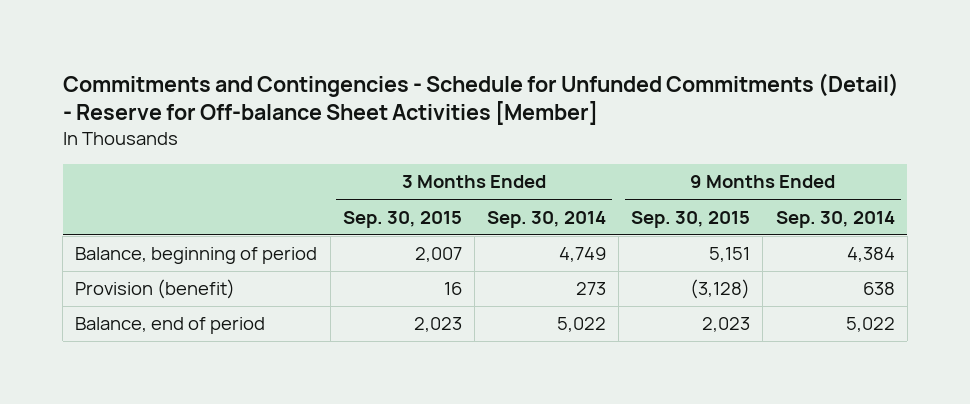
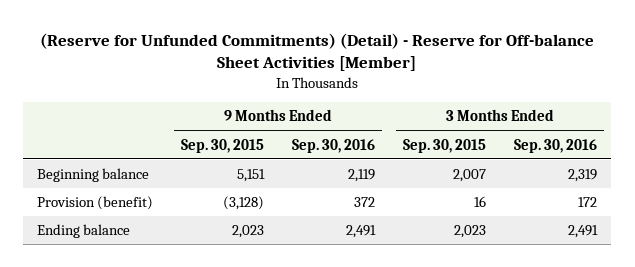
- Commitments and Contingencies - Schedule for Unfunded Commitments (Detail) - Reserve for Off-balance Sheet Activities [Member]
+ (Reserve for Unfunded Commitments) (Detail) - Reserve for Off-balance Sheet Activities [Member]
- | 3 Months Ended Sep. 30, 2015 | 3 Months Ended Sep. 30, 2014 | 9 Months Ended Sep. 30, 2015 | 9 Months Ended Sep. 30, 2014
+ | 9 Months Ended Sep. 30, 2015 | 9 Months Ended Sep. 30, 2016 | 3 Months Ended Sep. 30, 2015 | 3 Months Ended Sep. 30, 2016
- Balance, beginning of period | 2,007 | 4,749 | 5,151 | 4,384
+ Beginning balance | 5,151 | 2,119 | 2,007 | 2,319
- Balance, end of period | 2,023 | 5,022 | 2,023 | 5,022
+ Ending balance | 2,023 | 2,491 | 2,023 | 2,491

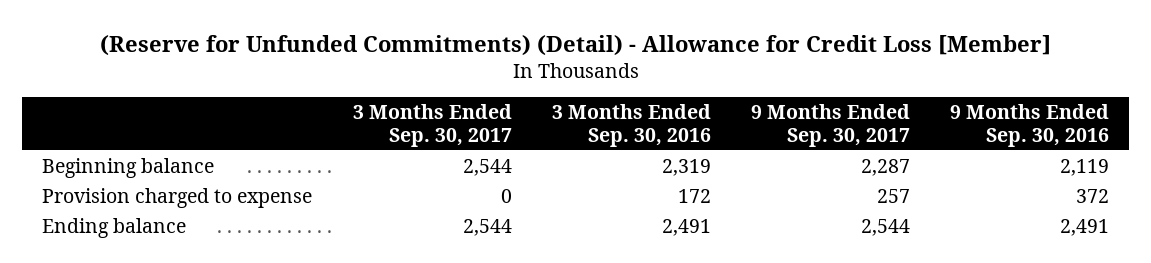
- (Reserve for Unfunded Commitments) (Detail) - Reserve for Off-balance Sheet Activities [Member]
+ (Reserve for Unfunded Commitments) (Detail) - Allowance for Credit Loss [Member]
- | 9 Months Ended Sep. 30, 2015 | 9 Months Ended Sep. 30, 2016 | 3 Months Ended Sep. 30, 2015 | 3 Months Ended Sep. 30, 2016
+ | 3 Months Ended Sep. 30, 2017 | 3 Months Ended Sep. 30, 2016 | 9 Months Ended Sep. 30, 2017 | 9 Months Ended Sep. 30, 2016
- Provision (benefit) | (3,128) | 372 | 16 | 172
+ Provision charged to expense | 0 | 172 | 257 | 372

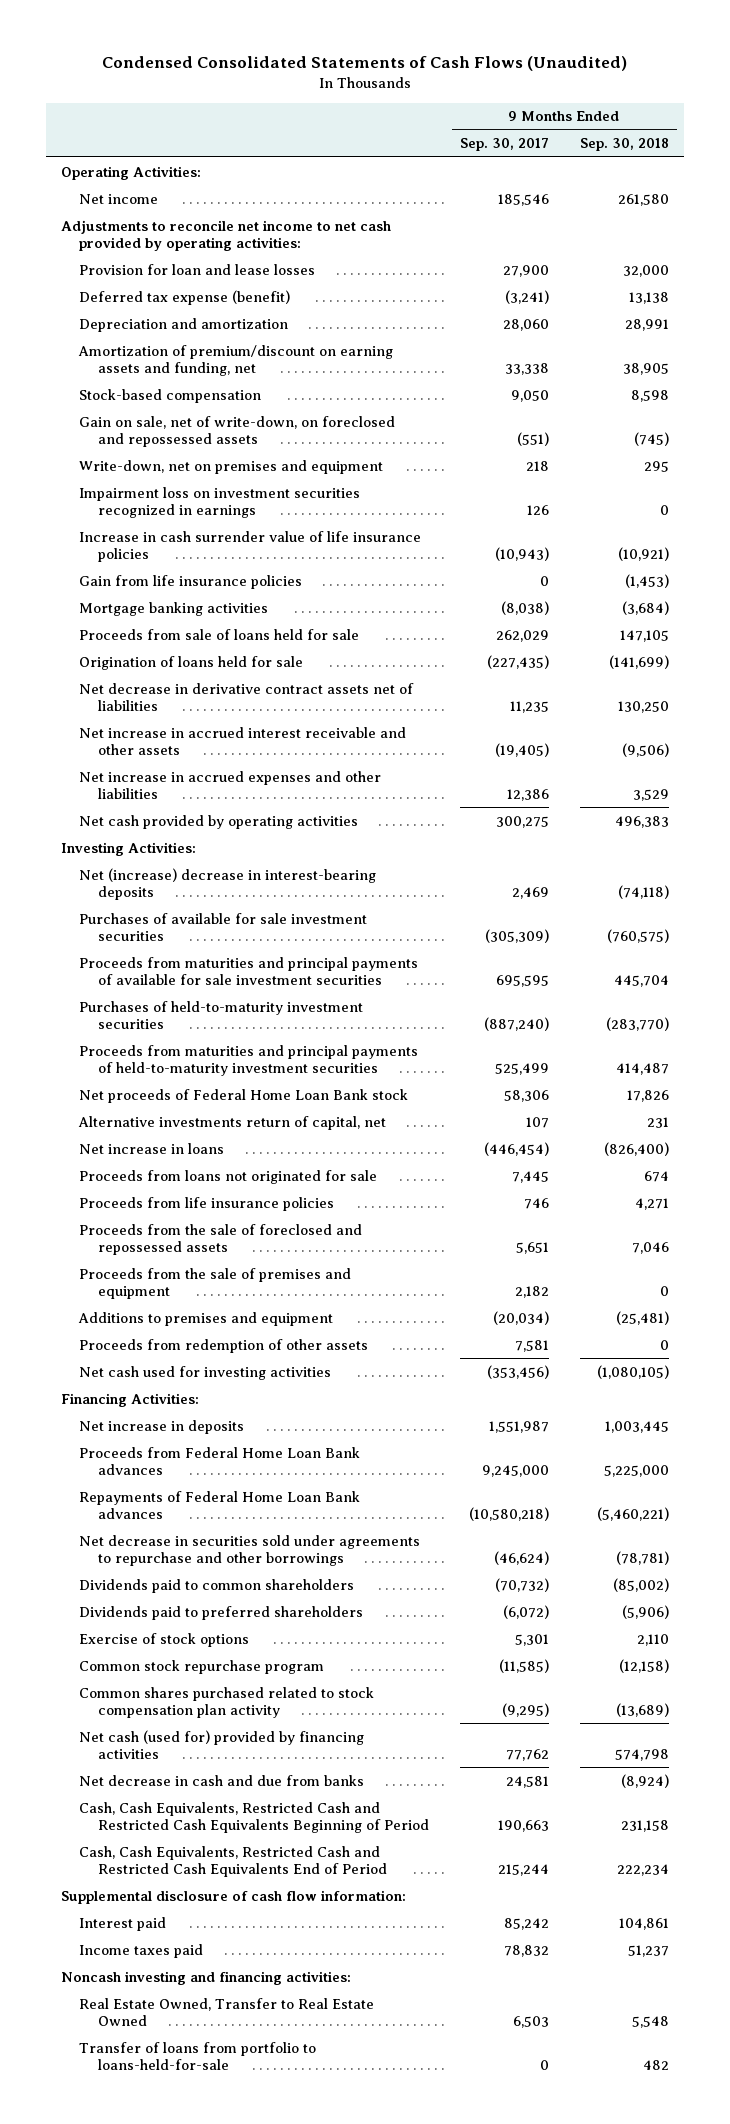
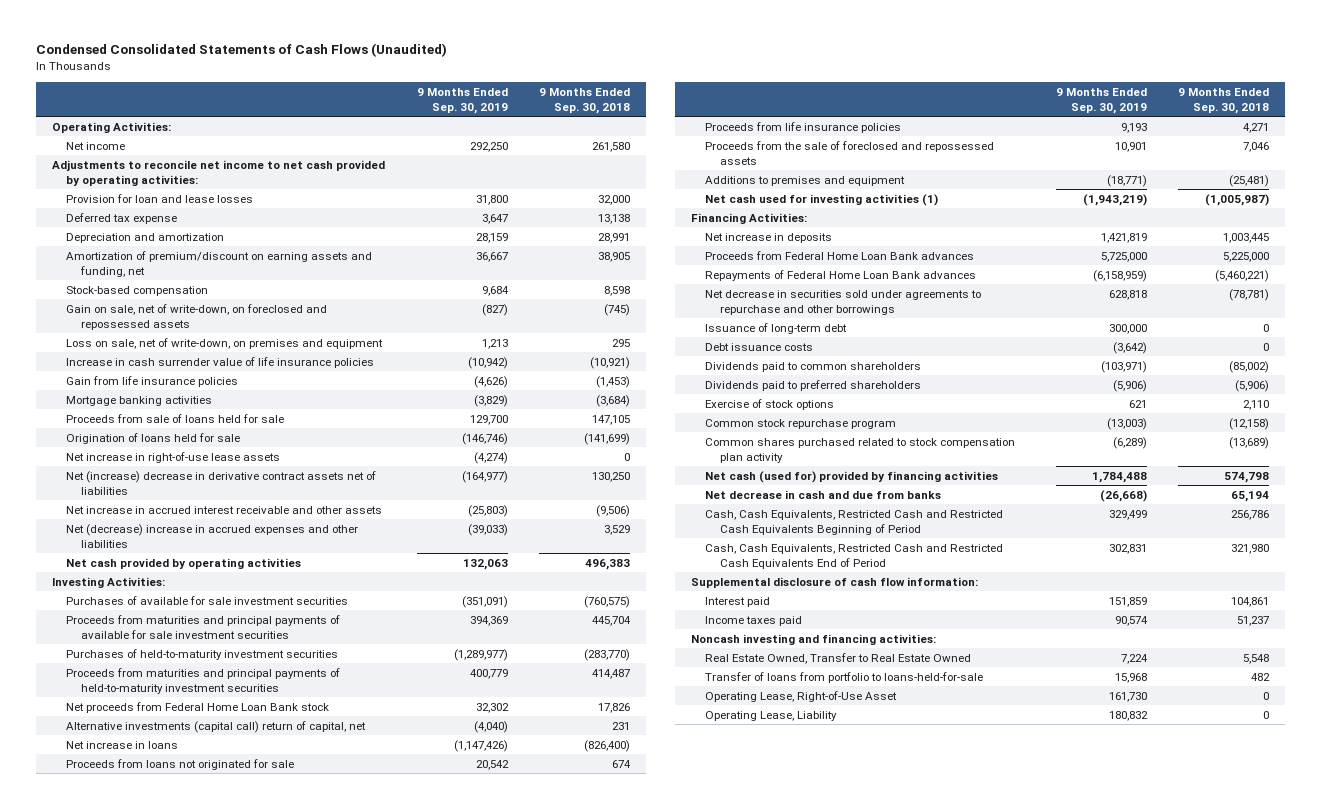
- | 9 Months Ended Sep. 30, 2017 | 9 Months Ended Sep. 30, 2018
+ | 9 Months Ended Sep. 30, 2019 | 9 Months Ended Sep. 30, 2018
- Deferred tax expense (benefit) | (3,241) | 13,138
+ Deferred tax expense | 3,647 | 13,138
- Write-down, net on premises and equipment | 218 | 295
- Impairment loss on investment securities recognized in earnings | 126 | 0
+ Loss on sale, net of write-down, on premises and equipment | 1,213 | 295
- Net decrease in derivative contract assets net of liabilities | 11,235 | 130,250
+ Net increase in right-of-use lease assets | (4,274) | 0
+ Net (increase) decrease in derivative contract assets net of liabilities | (164,977) | 130,250
- Net increase in accrued expenses and other liabilities | 12,386 | 3,529
+ Net (decrease) increase in accrued expenses and other liabilities | (39,033) | 3,529
- Net (increase) decrease in interest-bearing deposits | 2,469 | (74,118)
- Net proceeds of Federal Home Loan Bank stock | 58,306 | 17,826
- Alternative investments return of capital, net | 107 | 231
+ Net proceeds from Federal Home Loan Bank stock | 32,302 | 17,826
+ Alternative investments (capital call) return of capital, net | (4,040) | 231
- Proceeds from the sale of premises and equipment | 2,182 | 0
- Proceeds from redemption of other assets | 7,581 | 0
- Net cash used for investing activities | (353,456) | (1,080,105)
+ Net cash used for investing activities (1) | (1,943,219) | (1,005,987)
+ Issuance of long-term debt | 300,000 | 0
+ Debt issuance costs | (3,642) | 0
- Net decrease in cash and due from banks | 24,581 | (8,924)
- Cash, Cash Equivalents, Restricted Cash and Restricted Cash Equivalents Beginning of Period | 190,663 | 231,158
- Cash, Cash Equivalents, Restricted Cash and Restricted Cash Equivalents End of Period | 215,244 | 222,234
+ Net decrease in cash and due from banks | (26,668) | 65,194
+ Cash, Cash Equivalents, Restricted Cash and Restricted Cash Equivalents Beginning of Period | 329,499 | 256,786
+ Cash, Cash Equivalents, Restricted Cash and Restricted Cash Equivalents End of Period | 302,831 | 321,980
+ Operating Lease, Right-of-Use Asset | 161,730 | 0
+ Operating Lease, Liability | 180,832 | 0

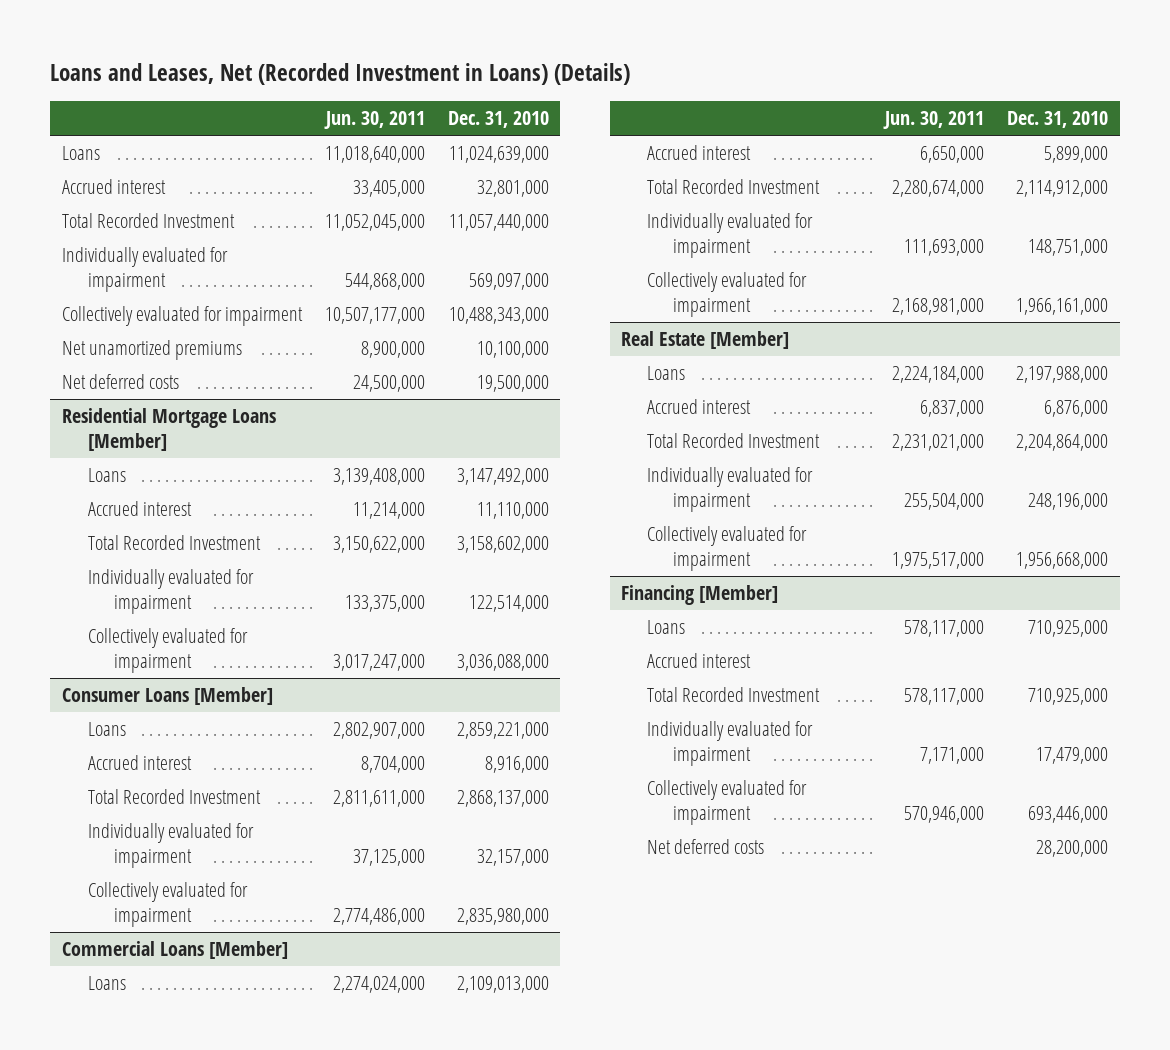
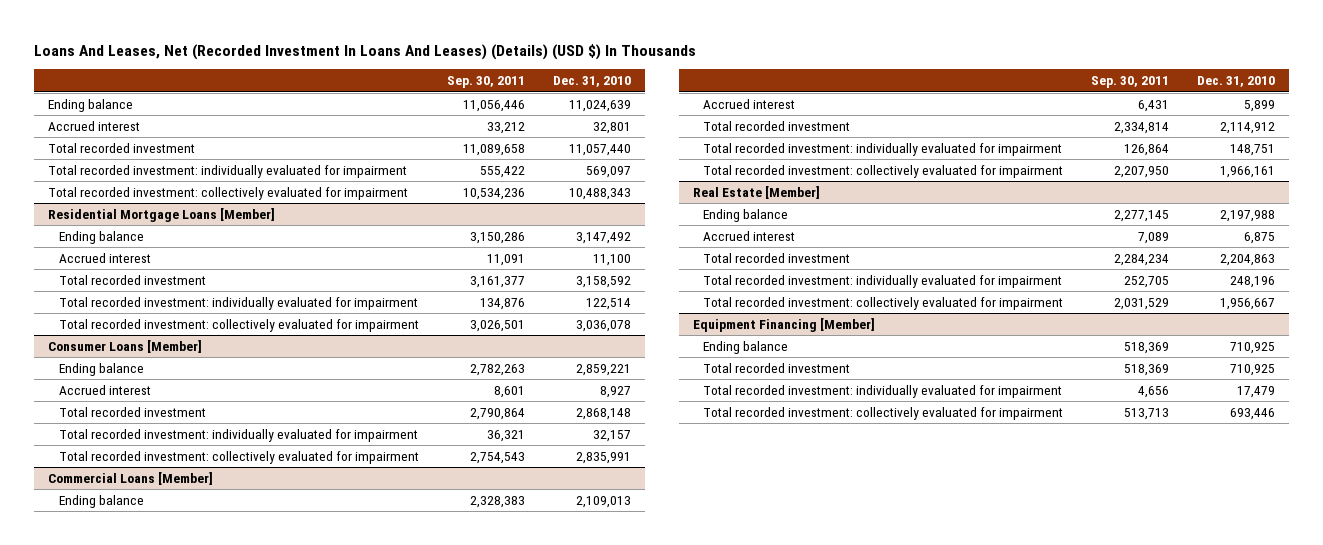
- Loans and Leases, Net (Recorded Investment in Loans) (Details)
+ Loans And Leases, Net (Recorded Investment In Loans And Leases) (Details) (USD $) In Thousands
- | Jun. 30, 2011 | Dec. 31, 2010
+ | Sep. 30, 2011 | Dec. 31, 2010
- Loans | 11,018,640,000 | 11,024,639,000
- Accrued interest | 33,405,000 | 32,801,000
- Total Recorded Investment | 11,052,045,000 | 11,057,440,000
- Individually evaluated for impairment | 544,868,000 | 569,097,000
- Collectively evaluated for impairment | 10,507,177,000 | 10,488,343,000
- Net unamortized premiums | 8,900,000 | 10,100,000
- Net deferred costs | 24,500,000 | 19,500,000
+ Ending balance | 11,056,446 | 11,024,639
+ Accrued interest | 33,212 | 32,801
+ Total recorded investment | 11,089,658 | 11,057,440
+ Total recorded investment: individually evaluated for impairment | 555,422 | 569,097
+ Total recorded investment: collectively evaluated for impairment | 10,534,236 | 10,488,343
@ Residential Mortgage Loans [Member]
- Loans | 3,139,408,000 | 3,147,492,000
- Accrued interest | 11,214,000 | 11,110,000
- Total Recorded Investment | 3,150,622,000 | 3,158,602,000
- Individually evaluated for impairment | 133,375,000 | 122,514,000
- Collectively evaluated for impairment | 3,017,247,000 | 3,036,088,000
+ Ending balance | 3,150,286 | 3,147,492
+ Accrued interest | 11,091 | 11,100
+ Total recorded investment | 3,161,377 | 3,158,592
+ Total recorded investment: individually evaluated for impairment | 134,876 | 122,514
+ Total recorded investment: collectively evaluated for impairment | 3,026,501 | 3,036,078
@ Consumer Loans [Member]
- Loans | 2,802,907,000 | 2,859,221,000
- Accrued interest | 8,704,000 | 8,916,000
- Total Recorded Investment | 2,811,611,000 | 2,868,137,000
- Individually evaluated for impairment | 37,125,000 | 32,157,000
- Collectively evaluated for impairment | 2,774,486,000 | 2,835,980,000
+ Ending balance | 2,782,263 | 2,859,221
+ Accrued interest | 8,601 | 8,927
+ Total recorded investment | 2,790,864 | 2,868,148
+ Total recorded investment: individually evaluated for impairment | 36,321 | 32,157
+ Total recorded investment: collectively evaluated for impairment | 2,754,543 | 2,835,991
@ Commercial Loans [Member]
- Loans | 2,274,024,000 | 2,109,013,000
- Accrued interest | 6,650,000 | 5,899,000
- Total Recorded Investment | 2,280,674,000 | 2,114,912,000
- Individually evaluated for impairment | 111,693,000 | 148,751,000
- Collectively evaluated for impairment | 2,168,981,000 | 1,966,161,000
+ Ending balance | 2,328,383 | 2,109,013
+ Accrued interest | 6,431 | 5,899
+ Total recorded investment | 2,334,814 | 2,114,912
+ Total recorded investment: individually evaluated for impairment | 126,864 | 148,751
+ Total recorded investment: collectively evaluated for impairment | 2,207,950 | 1,966,161
@ Real Estate [Member]
- Loans | 2,224,184,000 | 2,197,988,000
- Accrued interest | 6,837,000 | 6,876,000
- Total Recorded Investment | 2,231,021,000 | 2,204,864,000
- Individually evaluated for impairment | 255,504,000 | 248,196,000
- Collectively evaluated for impairment | 1,975,517,000 | 1,956,668,000
- Financing [Member]
- Loans | 578,117,000 | 710,925,000
- Accrued interest
- Total Recorded Investment | 578,117,000 | 710,925,000
- Individually evaluated for impairment | 7,171,000 | 17,479,000
- Collectively evaluated for impairment | 570,946,000 | 693,446,000
- Net deferred costs | | 28,200,000
@ Real Estate [Member]
+ Ending balance | 2,277,145 | 2,197,988
+ Accrued interest | 7,089 | 6,875
+ Total recorded investment | 2,284,234 | 2,204,863
+ Total recorded investment: individually evaluated for impairment | 252,705 | 248,196
+ Total recorded investment: collectively evaluated for impairment | 2,031,529 | 1,956,667
+ Equipment Financing [Member]
+ Ending balance | 518,369 | 710,925
+ Total recorded investment | 518,369 | 710,925
+ Total recorded investment: individually evaluated for impairment | 4,656 | 17,479
+ Total recorded investment: collectively evaluated for impairment | 513,713 | 693,446

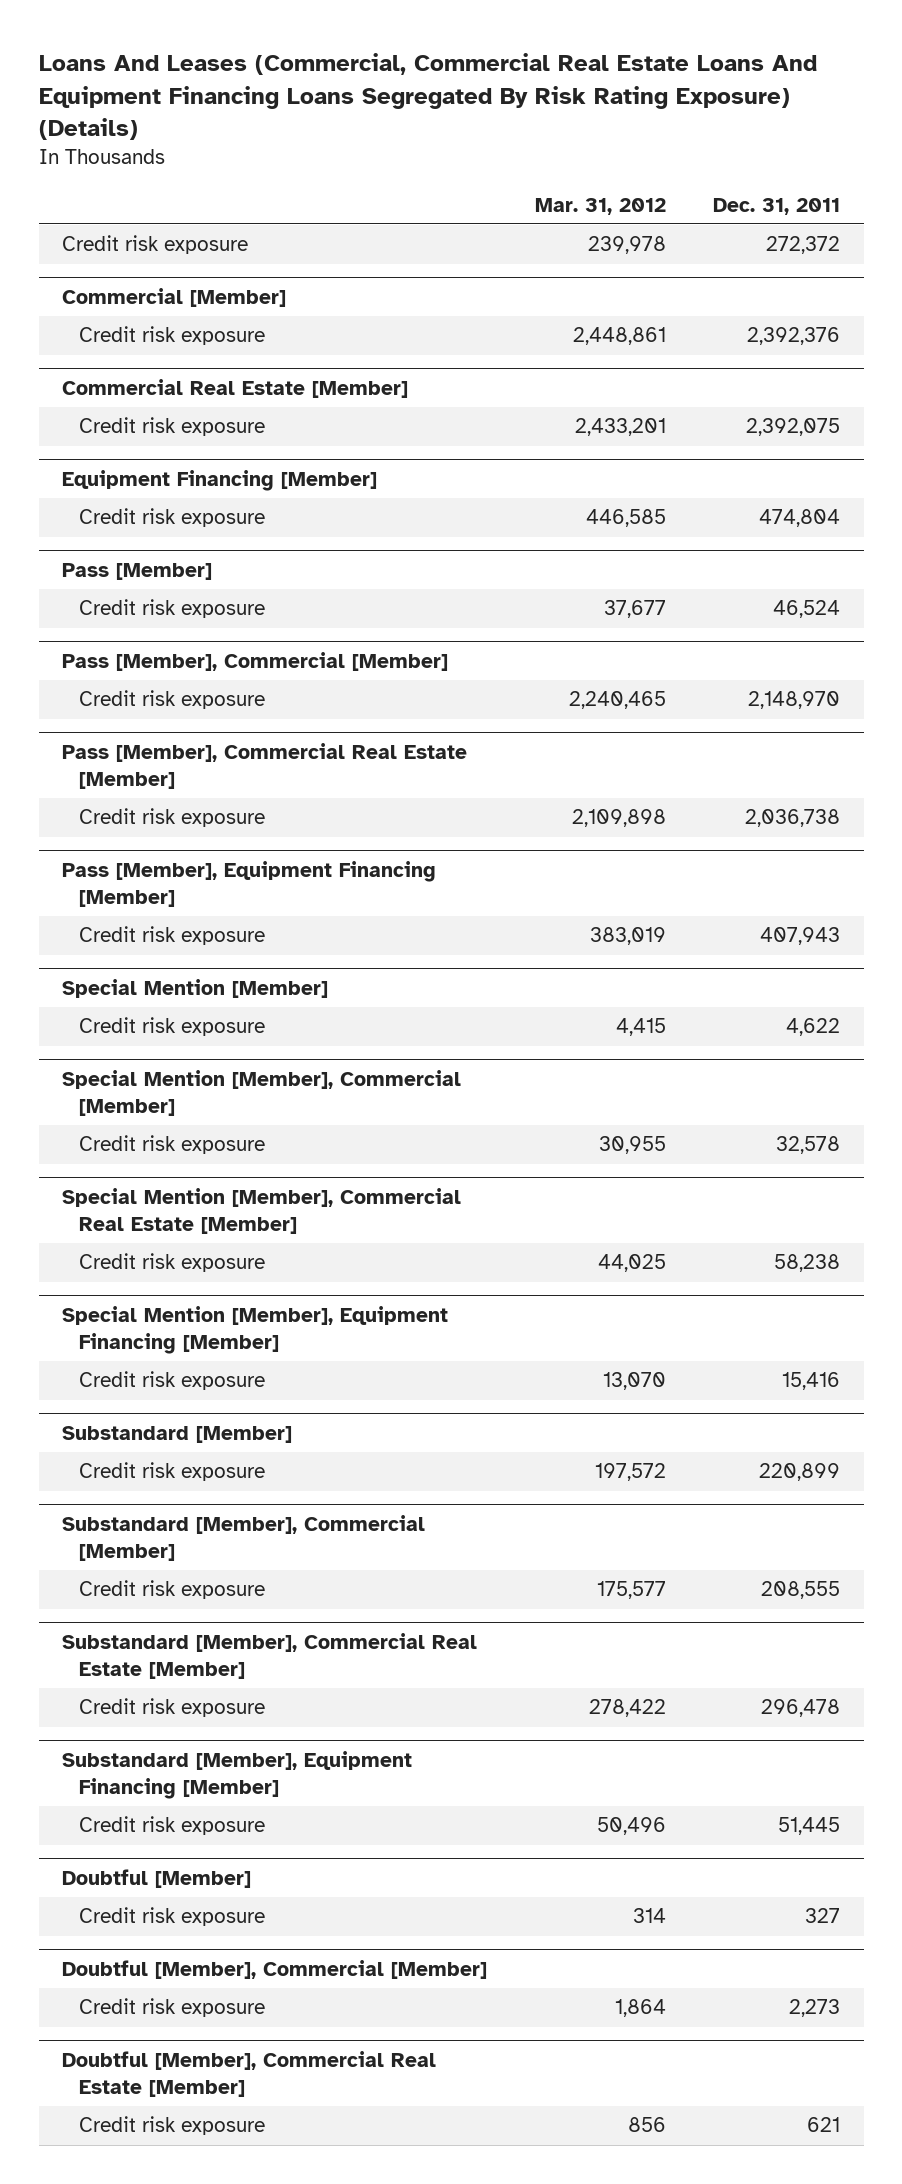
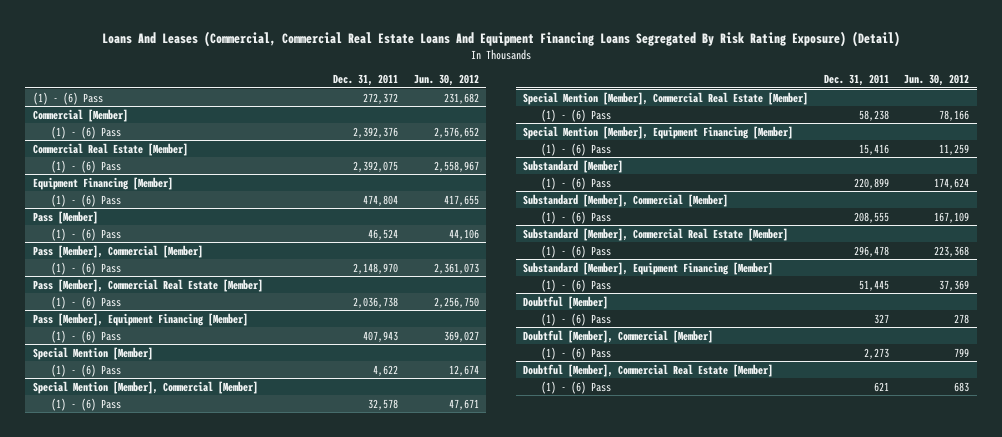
- Loans And Leases (Commercial, Commercial Real Estate Loans And Equipment Financing Loans Segregated By Risk Rating Exposure) (Details)
+ Loans And Leases (Commercial, Commercial Real Estate Loans And Equipment Financing Loans Segregated By Risk Rating Exposure) (Detail)
- | Mar. 31, 2012 | Dec. 31, 2011
+ | Dec. 31, 2011 | Jun. 30, 2012
- Credit risk exposure | 239,978 | 272,372
+ (1) - (6) Pass | 272,372 | 231,682
@ Commercial [Member]
- Credit risk exposure | 2,448,861 | 2,392,376
+ (1) - (6) Pass | 2,392,376 | 2,576,652
@ Commercial Real Estate [Member]
- Credit risk exposure | 2,433,201 | 2,392,075
+ (1) - (6) Pass | 2,392,075 | 2,558,967
@ Equipment Financing [Member]
- Credit risk exposure | 446,585 | 474,804
+ (1) - (6) Pass | 474,804 | 417,655
@ Pass [Member]
- Credit risk exposure | 37,677 | 46,524
+ (1) - (6) Pass | 46,524 | 44,106
@ Pass [Member], Commercial [Member]
- Credit risk exposure | 2,240,465 | 2,148,970
+ (1) - (6) Pass | 2,148,970 | 2,361,073
@ Pass [Member], Commercial Real Estate [Member]
- Credit risk exposure | 2,109,898 | 2,036,738
+ (1) - (6) Pass | 2,036,738 | 2,256,750
@ Pass [Member], Equipment Financing [Member]
- Credit risk exposure | 383,019 | 407,943
+ (1) - (6) Pass | 407,943 | 369,027
@ Special Mention [Member]
- Credit risk exposure | 4,415 | 4,622
+ (1) - (6) Pass | 4,622 | 12,674
@ Special Mention [Member], Commercial [Member]
- Credit risk exposure | 30,955 | 32,578
+ (1) - (6) Pass | 32,578 | 47,671
@ Special Mention [Member], Commercial Real Estate [Member]
- Credit risk exposure | 44,025 | 58,238
+ (1) - (6) Pass | 58,238 | 78,166
@ Special Mention [Member], Equipment Financing [Member]
- Credit risk exposure | 13,070 | 15,416
+ (1) - (6) Pass | 15,416 | 11,259
@ Substandard [Member]
- Credit risk exposure | 197,572 | 220,899
+ (1) - (6) Pass | 220,899 | 174,624
@ Substandard [Member], Commercial [Member]
- Credit risk exposure | 175,577 | 208,555
+ (1) - (6) Pass | 208,555 | 167,109
@ Substandard [Member], Commercial Real Estate [Member]
- Credit risk exposure | 278,422 | 296,478
+ (1) - (6) Pass | 296,478 | 223,368
@ Substandard [Member], Equipment Financing [Member]
- Credit risk exposure | 50,496 | 51,445
+ (1) - (6) Pass | 51,445 | 37,369
@ Doubtful [Member]
- Credit risk exposure | 314 | 327
+ (1) - (6) Pass | 327 | 278
@ Doubtful [Member], Commercial [Member]
- Credit risk exposure | 1,864 | 2,273
+ (1) - (6) Pass | 2,273 | 799
@ Doubtful [Member], Commercial Real Estate [Member]
- Credit risk exposure | 856 | 621
+ (1) - (6) Pass | 621 | 683

